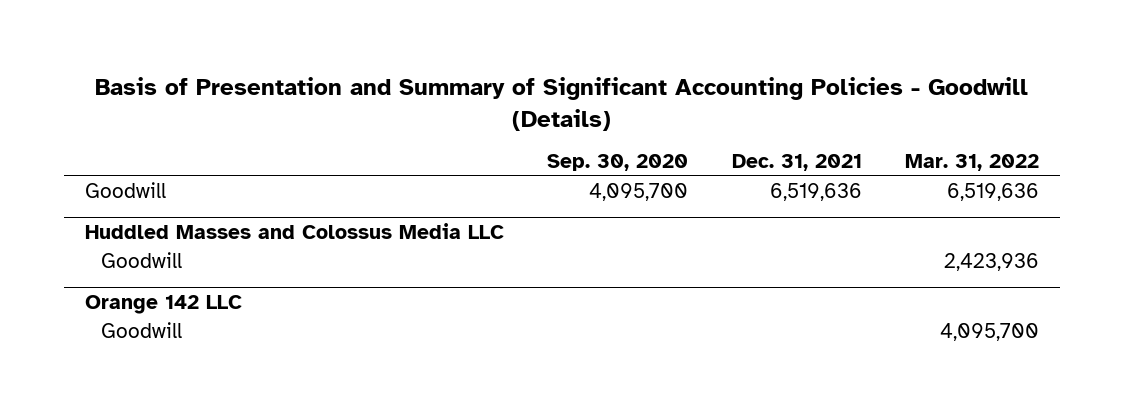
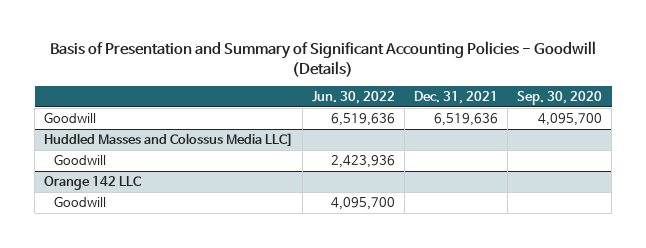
- | Sep. 30, 2020 | Dec. 31, 2021 | Mar. 31, 2022
+ | Jun. 30, 2022 | Dec. 31, 2021 | Sep. 30, 2020
- Huddled Masses and Colossus Media LLC
+ Huddled Masses and Colossus Media LLC]

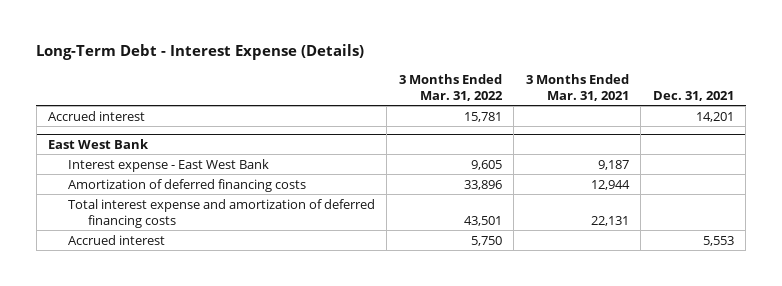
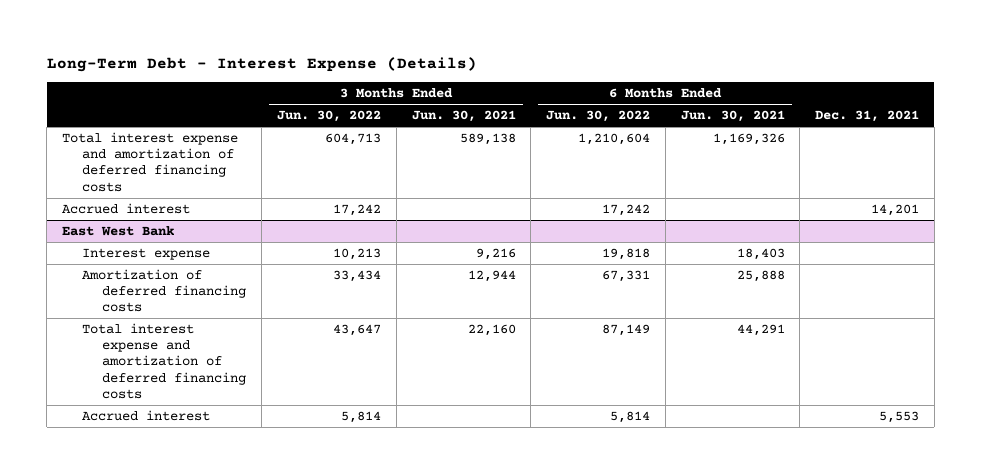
- | 3 Months Ended Mar. 31, 2022 | 3 Months Ended Mar. 31, 2021 | Dec. 31, 2021
+ | 3 Months Ended Jun. 30, 2022 | 3 Months Ended Jun. 30, 2021 | 6 Months Ended Jun. 30, 2022 | 6 Months Ended Jun. 30, 2021 | Dec. 31, 2021
+ Total interest expense and amortization of deferred financing costs | 604,713 | 589,138 | 1,210,604 | 1,169,326 |
@ East West Bank
- Interest expense - East West Bank | 9,605 | 9,187 |
+ Interest expense | 10,213 | 9,216 | 19,818 | 18,403 |

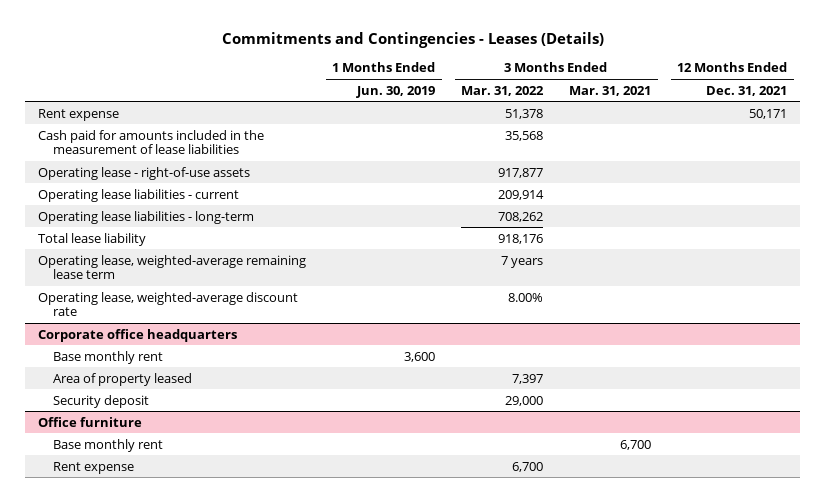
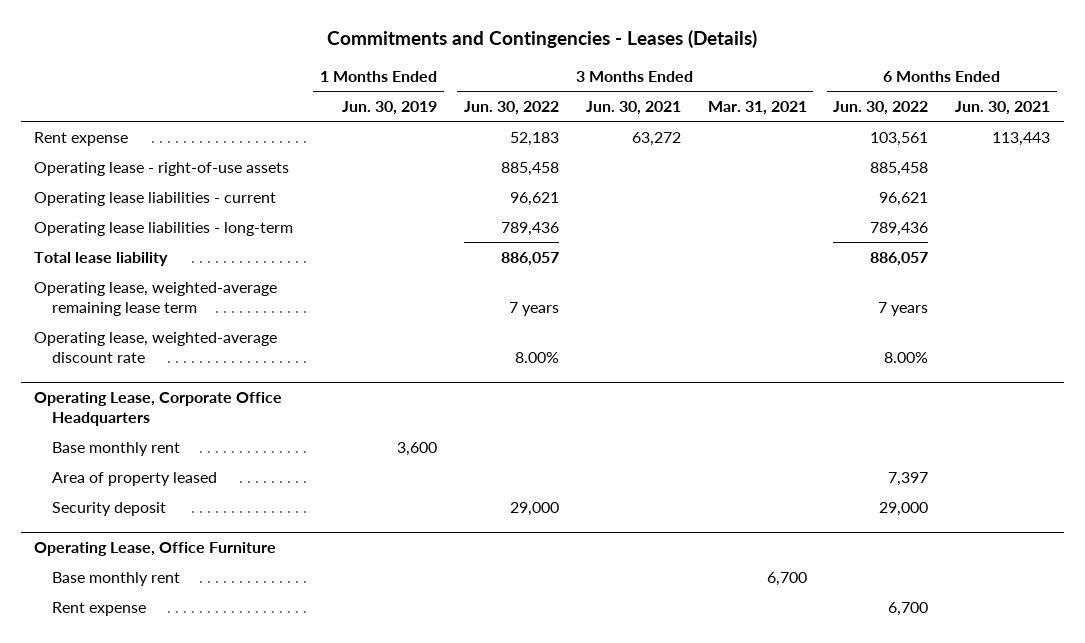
- | 1 Months Ended Jun. 30, 2019 | 3 Months Ended Mar. 31, 2022 | 3 Months Ended Mar. 31, 2021 | 12 Months Ended Dec. 31, 2021
+ | 1 Months Ended Jun. 30, 2019 | 3 Months Ended Jun. 30, 2022 | 3 Months Ended Jun. 30, 2021 | 3 Months Ended Mar. 31, 2021 | 6 Months Ended Jun. 30, 2022 | 6 Months Ended Jun. 30, 2021
- Cash paid for amounts included in the measurement of lease liabilities | | 35,568 | |
- Corporate office headquarters
+ Operating Lease, Corporate Office Headquarters
- Office furniture
+ Operating Lease, Office Furniture

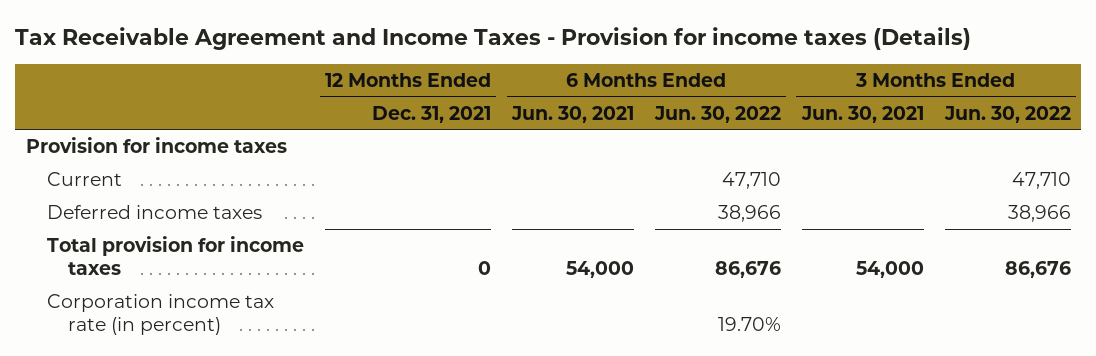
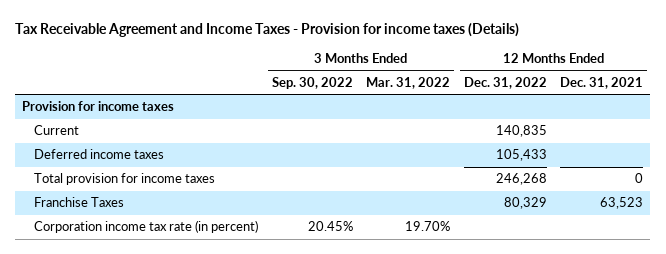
- | 12 Months Ended Dec. 31, 2021 | 6 Months Ended Jun. 30, 2021 | 6 Months Ended Jun. 30, 2022 | 3 Months Ended Jun. 30, 2021 | 3 Months Ended Jun. 30, 2022
+ | 3 Months Ended Sep. 30, 2022 | 3 Months Ended Mar. 31, 2022 | 12 Months Ended Dec. 31, 2022 | 12 Months Ended Dec. 31, 2021
+ Franchise Taxes | | | 80,329 | 63,523

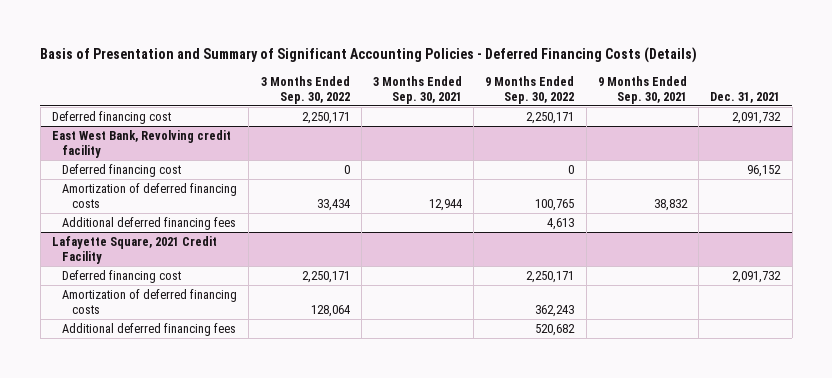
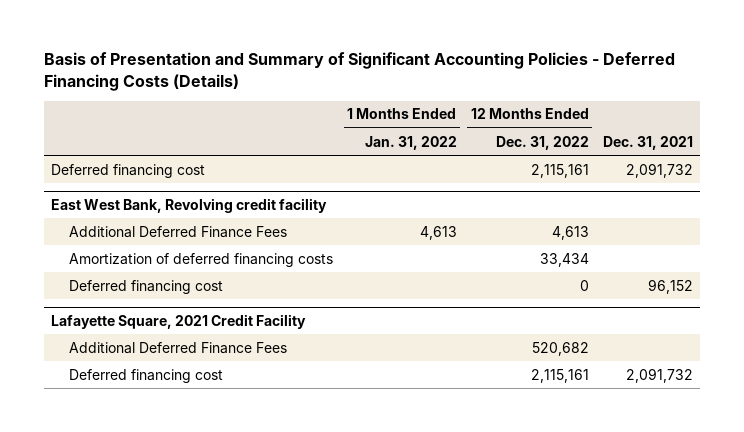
- | 3 Months Ended Sep. 30, 2022 | 3 Months Ended Sep. 30, 2021 | 9 Months Ended Sep. 30, 2022 | 9 Months Ended Sep. 30, 2021 | Dec. 31, 2021
+ | 1 Months Ended Jan. 31, 2022 | 12 Months Ended Dec. 31, 2022 | Dec. 31, 2021
@ East West Bank, Revolving credit facility
+ Additional Deferred Finance Fees | 4,613 | 4,613 |
- Additional deferred financing fees | | | 4,613 | |
moved down: Deferred financing cost | | 0 | 96,152
@ Lafayette Square, 2021 Credit Facility
+ Additional Deferred Finance Fees | | 520,682 |
- Amortization of deferred financing costs | 128,064 | | 362,243 | |
- Additional deferred financing fees | | | 520,682 | |

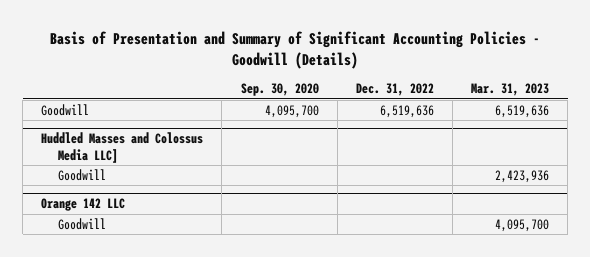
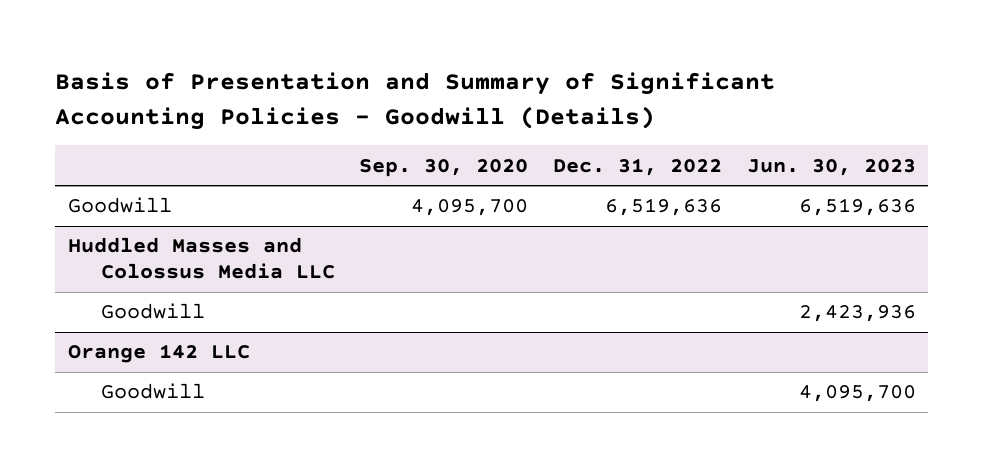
- | Sep. 30, 2020 | Dec. 31, 2022 | Mar. 31, 2023
+ | Sep. 30, 2020 | Dec. 31, 2022 | Jun. 30, 2023
- Huddled Masses and Colossus Media LLC]
+ Huddled Masses and Colossus Media LLC

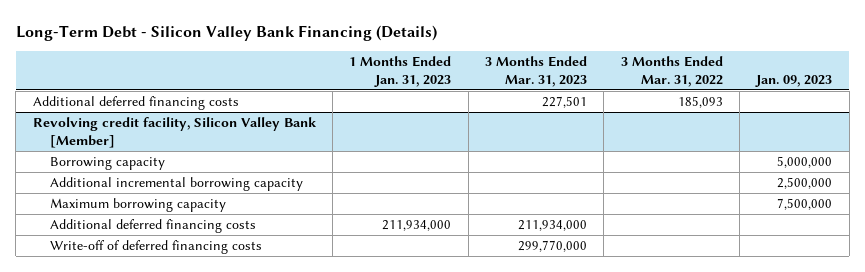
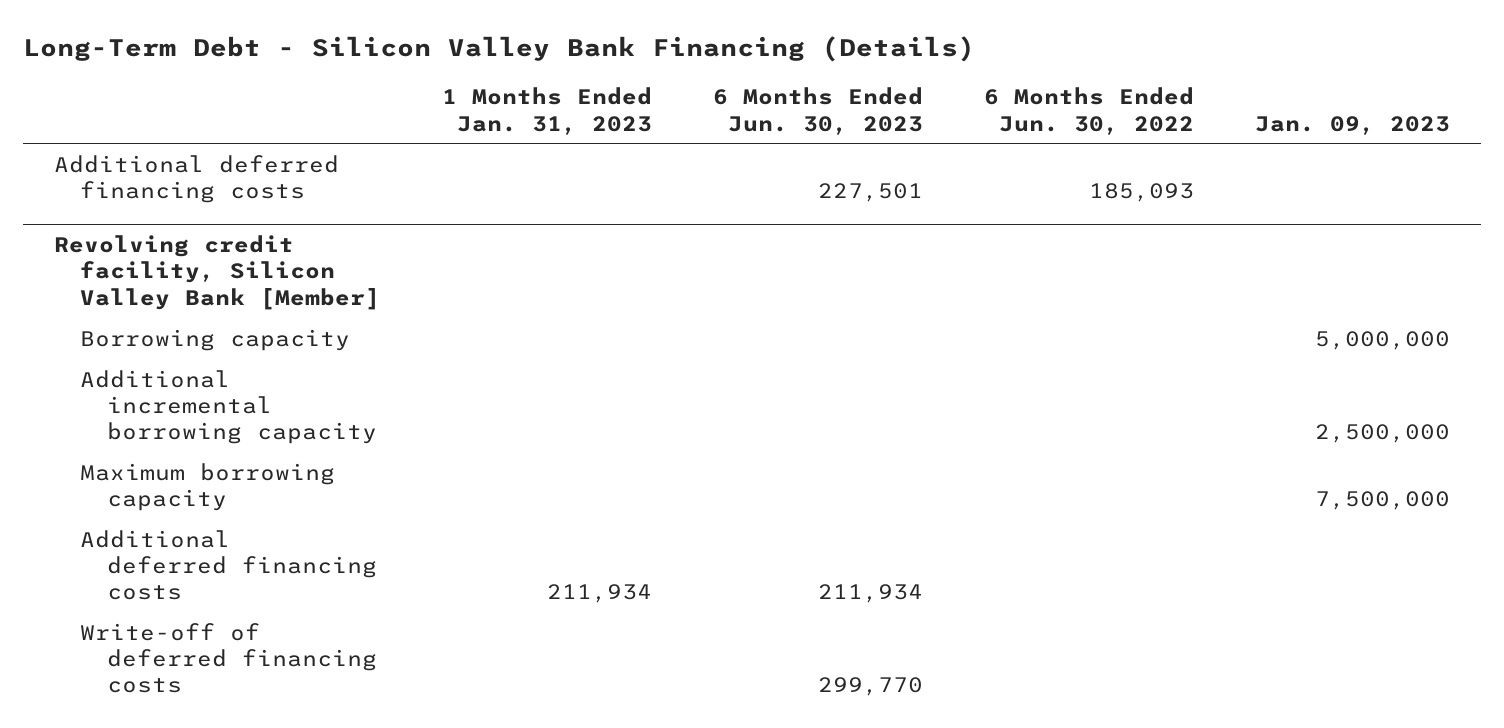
- | 1 Months Ended Jan. 31, 2023 | 3 Months Ended Mar. 31, 2023 | 3 Months Ended Mar. 31, 2022 | Jan. 09, 2023
+ | 1 Months Ended Jan. 31, 2023 | 6 Months Ended Jun. 30, 2023 | 6 Months Ended Jun. 30, 2022 | Jan. 09, 2023
@ Revolving credit facility, Silicon Valley Bank [Member]
- Additional deferred financing costs | 211,934,000 | 211,934,000 | |
+ Additional deferred financing costs | 211,934 | 211,934 | |

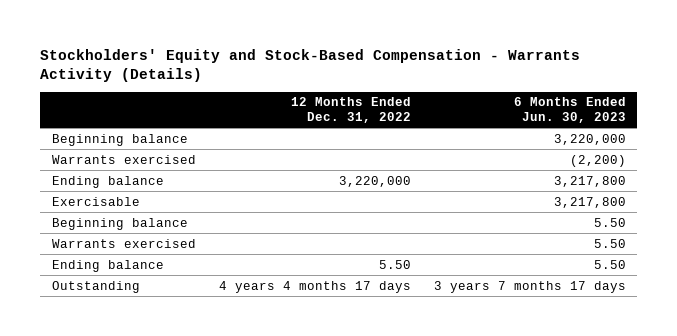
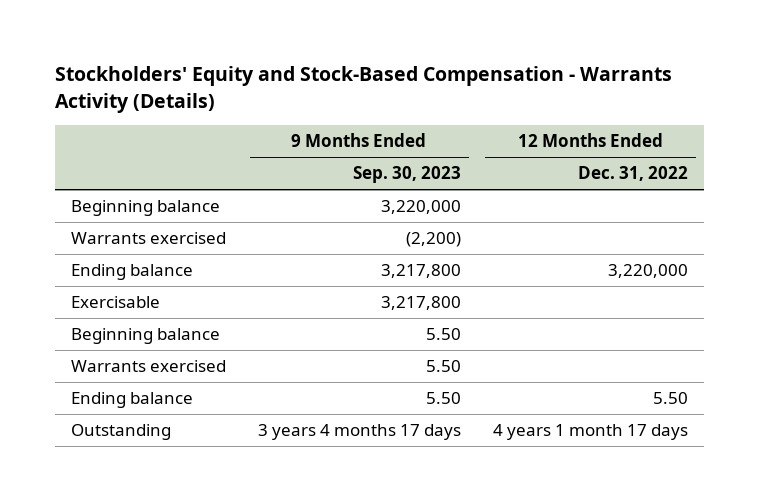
- | 12 Months Ended Dec. 31, 2022 | 6 Months Ended Jun. 30, 2023
+ | 9 Months Ended Sep. 30, 2023 | 12 Months Ended Dec. 31, 2022
- Outstanding | 4 years 4 months 17 days | 3 years 7 months 17 days
+ Outstanding | 3 years 4 months 17 days | 4 years 1 month 17 days

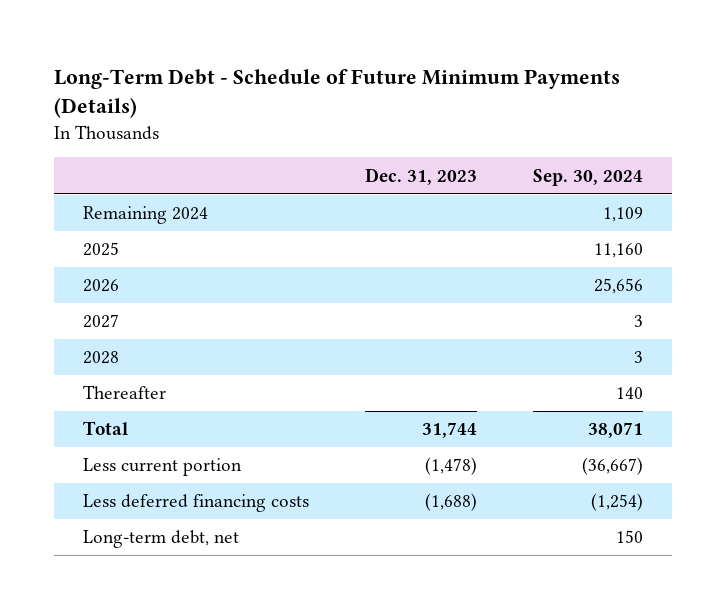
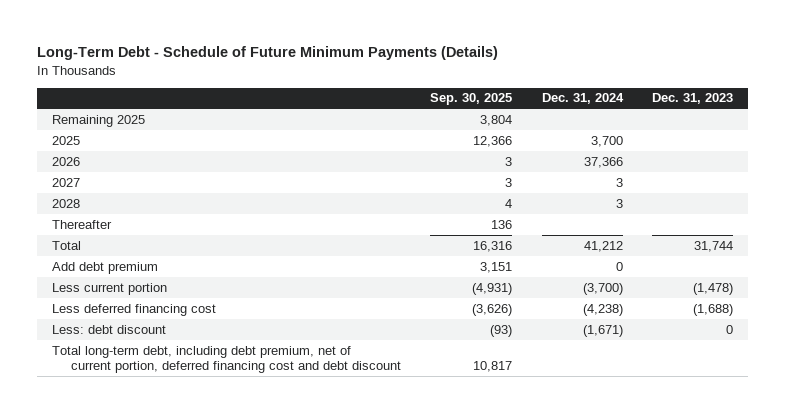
- | Dec. 31, 2023 | Sep. 30, 2024
+ | Sep. 30, 2025 | Dec. 31, 2024 | Dec. 31, 2023
- Remaining 2024 | | 1,109
+ Remaining 2025 | 3,804 | |
+ Add debt premium | 3,151 | 0 |
- Less deferred financing costs | (1,688) | (1,254)
- Long-term debt, net | | 150
+ Less deferred financing cost | (3,626) | (4,238) | (1,688)
+ Less: debt discount | (93) | (1,671) | 0
+ Total long-term debt, including debt premium, net of current portion, deferred financing cost and debt discount | 10,817 | |

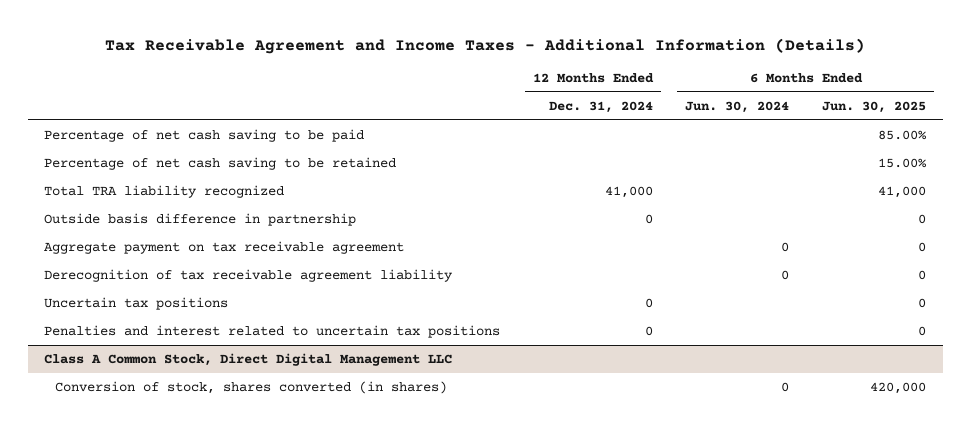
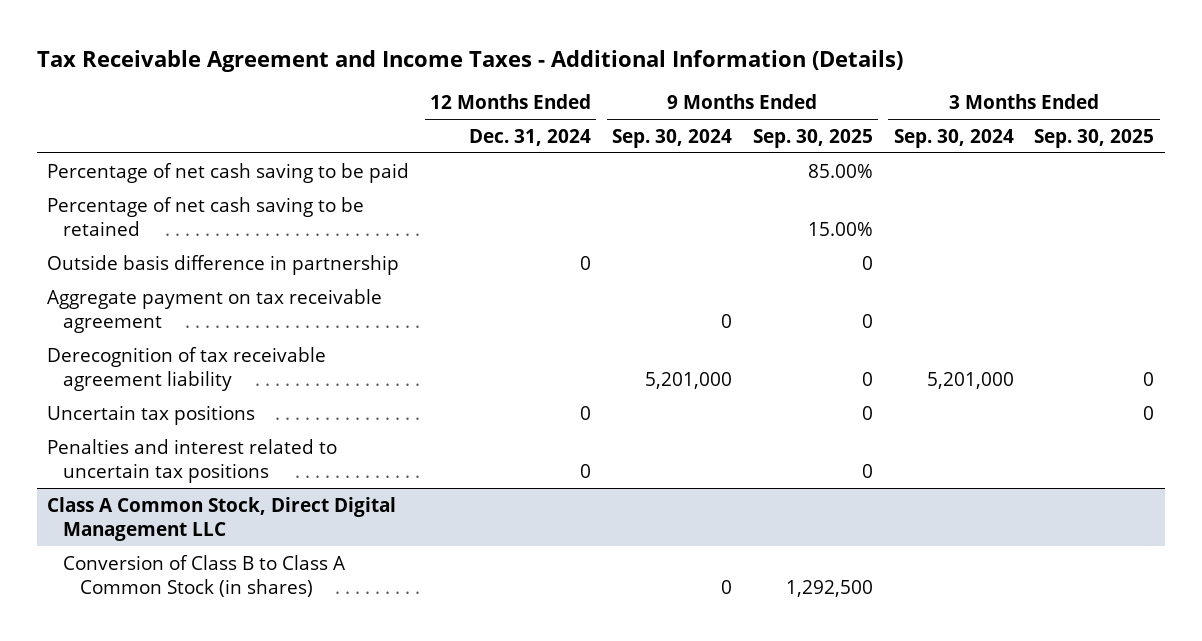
- | 12 Months Ended Dec. 31, 2024 | 6 Months Ended Jun. 30, 2024 | 6 Months Ended Jun. 30, 2025
+ | 12 Months Ended Dec. 31, 2024 | 9 Months Ended Sep. 30, 2024 | 9 Months Ended Sep. 30, 2025 | 3 Months Ended Sep. 30, 2024 | 3 Months Ended Sep. 30, 2025
- Total TRA liability recognized | 41,000 | | 41,000
@ Class A Common Stock, Direct Digital Management LLC
- Conversion of stock, shares converted (in shares) | | 0 | 420,000
+ Conversion of Class B to Class A Common Stock (in shares) | | 0 | 1,292,500 | |

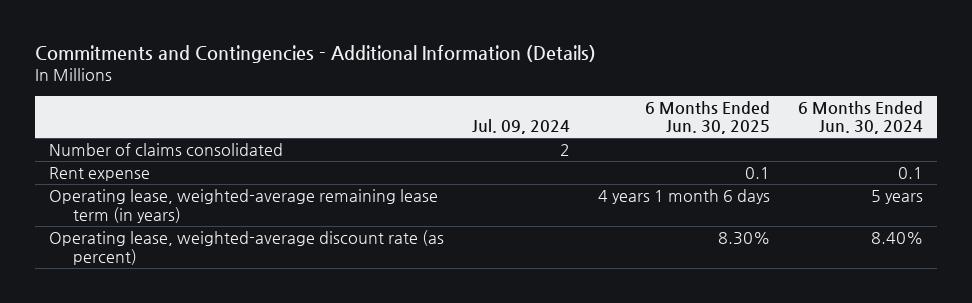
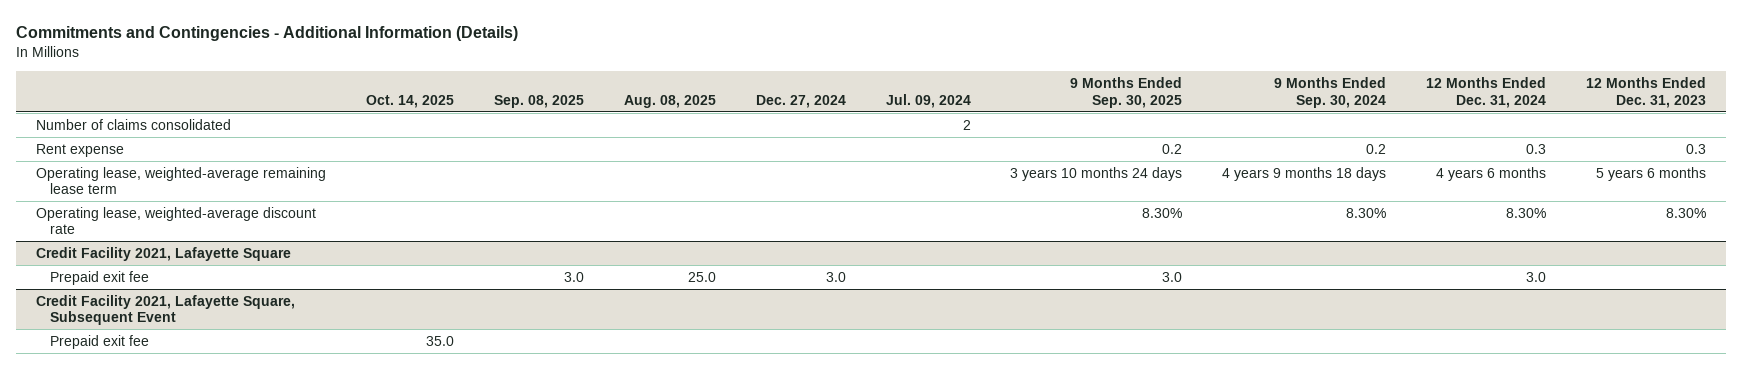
- | Jul. 09, 2024 | 6 Months Ended Jun. 30, 2025 | 6 Months Ended Jun. 30, 2024
+ | Oct. 14, 2025 | Sep. 08, 2025 | Aug. 08, 2025 | Dec. 27, 2024 | Jul. 09, 2024 | 9 Months Ended Sep. 30, 2025 | 9 Months Ended Sep. 30, 2024 | 12 Months Ended Dec. 31, 2024 | 12 Months Ended Dec. 31, 2023
- Operating lease, weighted-average remaining lease term (in years) | | 4 years 1 month 6 days | 5 years
- Operating lease, weighted-average discount rate (as percent) | | 8.30% | 8.40%
+ Operating lease, weighted-average remaining lease term | | | | | | 3 years 10 months 24 days | 4 years 9 months 18 days | 4 years 6 months | 5 years 6 months
+ Operating lease, weighted-average discount rate | | | | | | 8.30% | 8.30% | 8.30% | 8.30%
+ Credit Facility 2021, Lafayette Square
+ Prepaid exit fee | | 3.0 | 25.0 | 3.0 | | 3.0 | | 3.0 |
+ Credit Facility 2021, Lafayette Square, Subsequent Event
+ Prepaid exit fee | 35.0 | | | | | | | |

